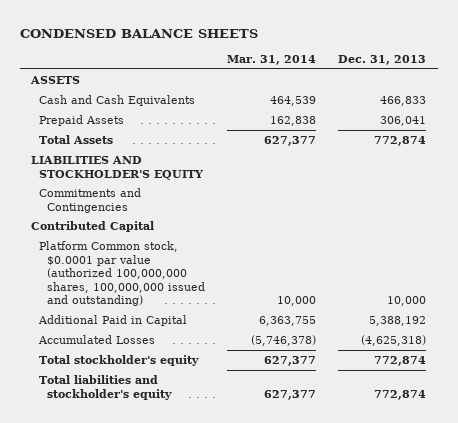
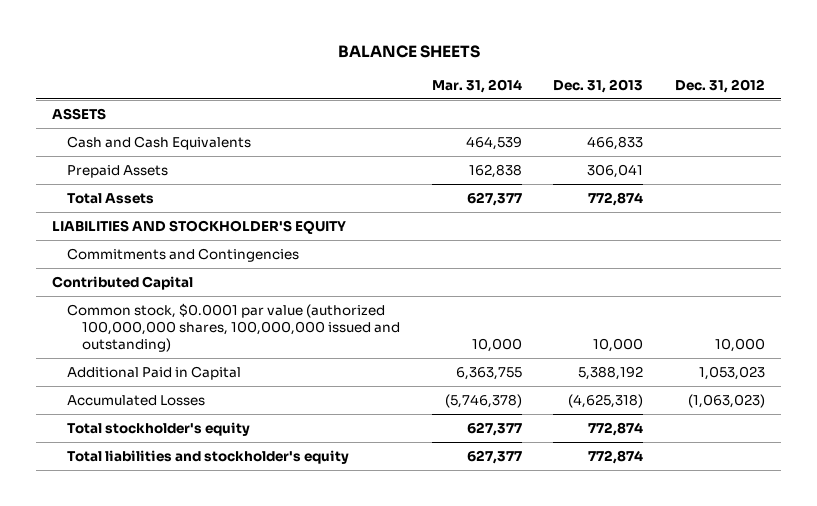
- CONDENSED BALANCE SHEETS
+ BALANCE SHEETS
- | Mar. 31, 2014 | Dec. 31, 2013
+ | Mar. 31, 2014 | Dec. 31, 2013 | Dec. 31, 2012
- Platform Common stock, $0.0001 par value (authorized 100,000,000 shares, 100,000,000 issued and outstanding) | 10,000 | 10,000
+ Common stock, $0.0001 par value (authorized 100,000,000 shares, 100,000,000 issued and outstanding) | 10,000 | 10,000 | 10,000

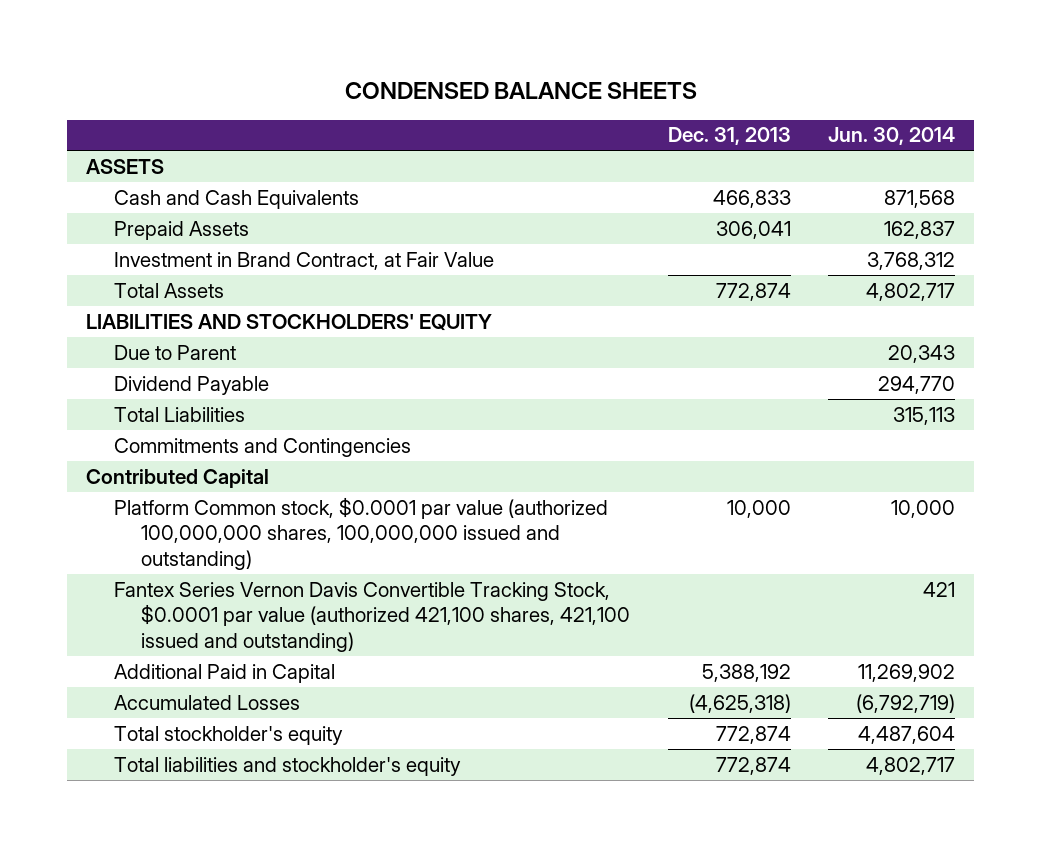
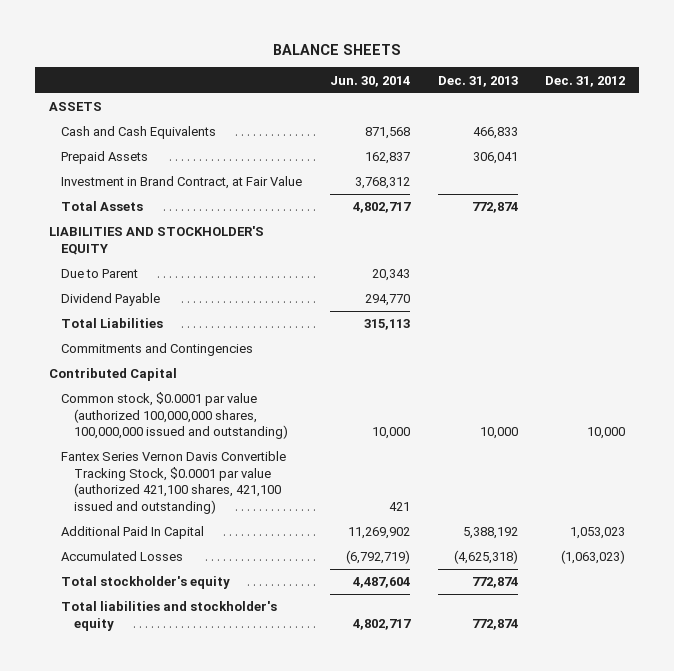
- CONDENSED BALANCE SHEETS
+ BALANCE SHEETS
- | Dec. 31, 2013 | Jun. 30, 2014
+ | Jun. 30, 2014 | Dec. 31, 2013 | Dec. 31, 2012
- LIABILITIES AND STOCKHOLDERS' EQUITY
+ LIABILITIES AND STOCKHOLDER'S EQUITY
- Platform Common stock, $0.0001 par value (authorized 100,000,000 shares, 100,000,000 issued and outstanding) | 10,000 | 10,000
+ Common stock, $0.0001 par value (authorized 100,000,000 shares, 100,000,000 issued and outstanding) | 10,000 | 10,000 | 10,000
- Additional Paid in Capital | 5,388,192 | 11,269,902
+ Additional Paid In Capital | 11,269,902 | 5,388,192 | 1,053,023

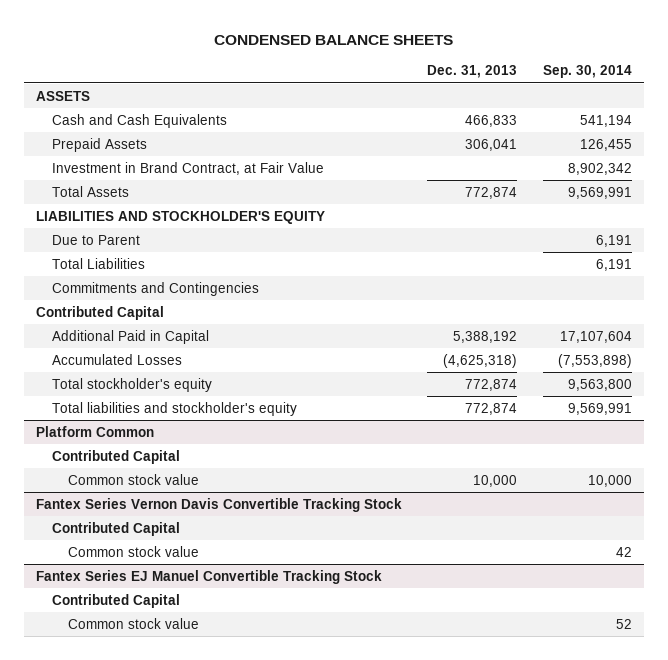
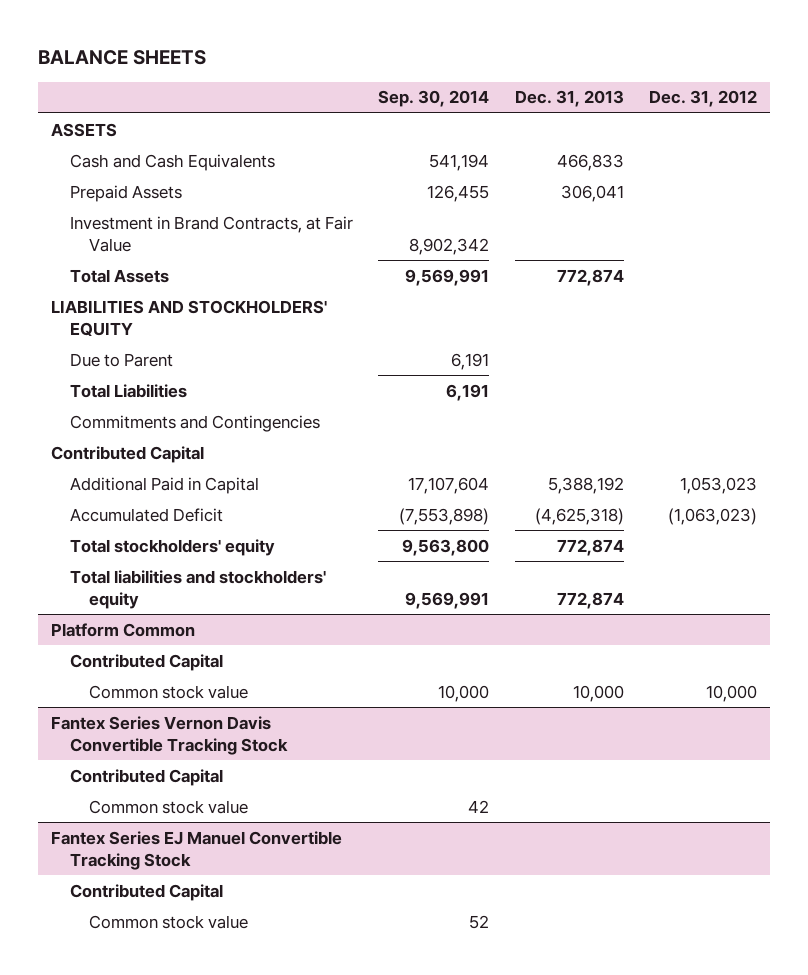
- CONDENSED BALANCE SHEETS
+ BALANCE SHEETS
- | Dec. 31, 2013 | Sep. 30, 2014
+ | Sep. 30, 2014 | Dec. 31, 2013 | Dec. 31, 2012
- Investment in Brand Contract, at Fair Value | | 8,902,342
+ Investment in Brand Contracts, at Fair Value | 8,902,342 | |
- LIABILITIES AND STOCKHOLDER'S EQUITY
+ LIABILITIES AND STOCKHOLDERS' EQUITY
- Accumulated Losses | (4,625,318) | (7,553,898)
- Total stockholder's equity | 772,874 | 9,563,800
- Total liabilities and stockholder's equity | 772,874 | 9,569,991
+ Accumulated Deficit | (7,553,898) | (4,625,318) | (1,063,023)
+ Total stockholders' equity | 9,563,800 | 772,874 |
+ Total liabilities and stockholders' equity | 9,569,991 | 772,874 |

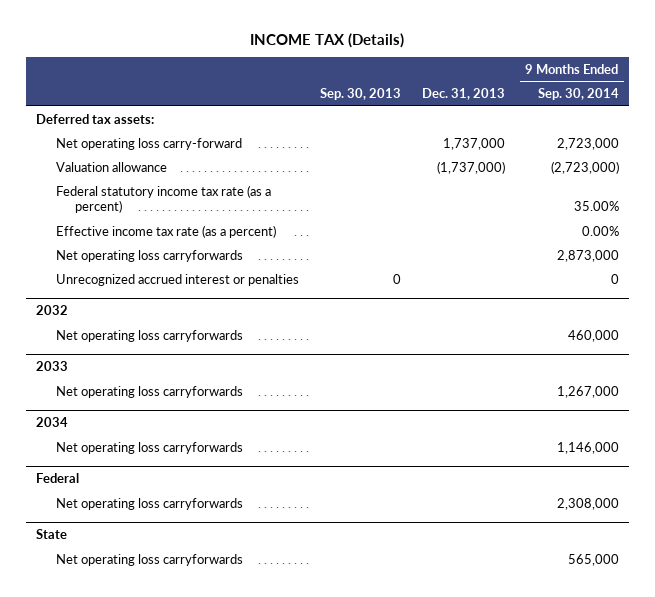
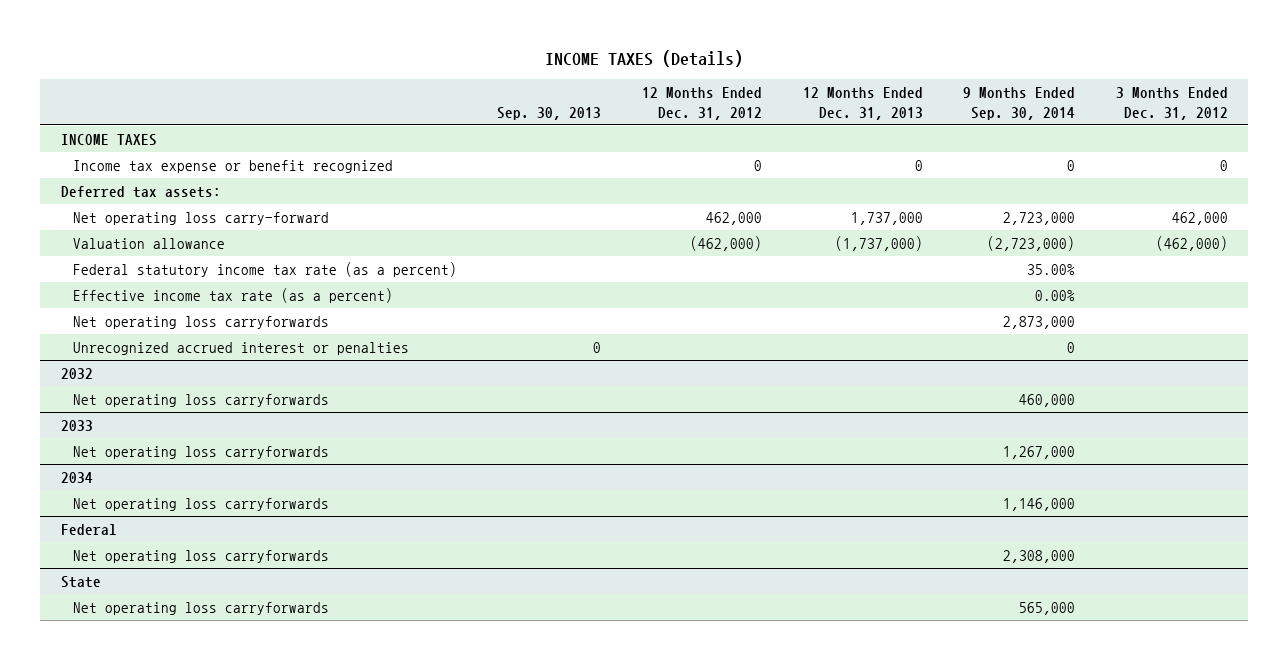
- INCOME TAX (Details)
+ INCOME TAXES (Details)
- | Sep. 30, 2013 | Dec. 31, 2013 | 9 Months Ended Sep. 30, 2014
+ | Sep. 30, 2013 | 12 Months Ended Dec. 31, 2012 | 12 Months Ended Dec. 31, 2013 | 9 Months Ended Sep. 30, 2014 | 3 Months Ended Dec. 31, 2012
+ INCOME TAXES
+ Income tax expense or benefit recognized | | 0 | 0 | 0 | 0

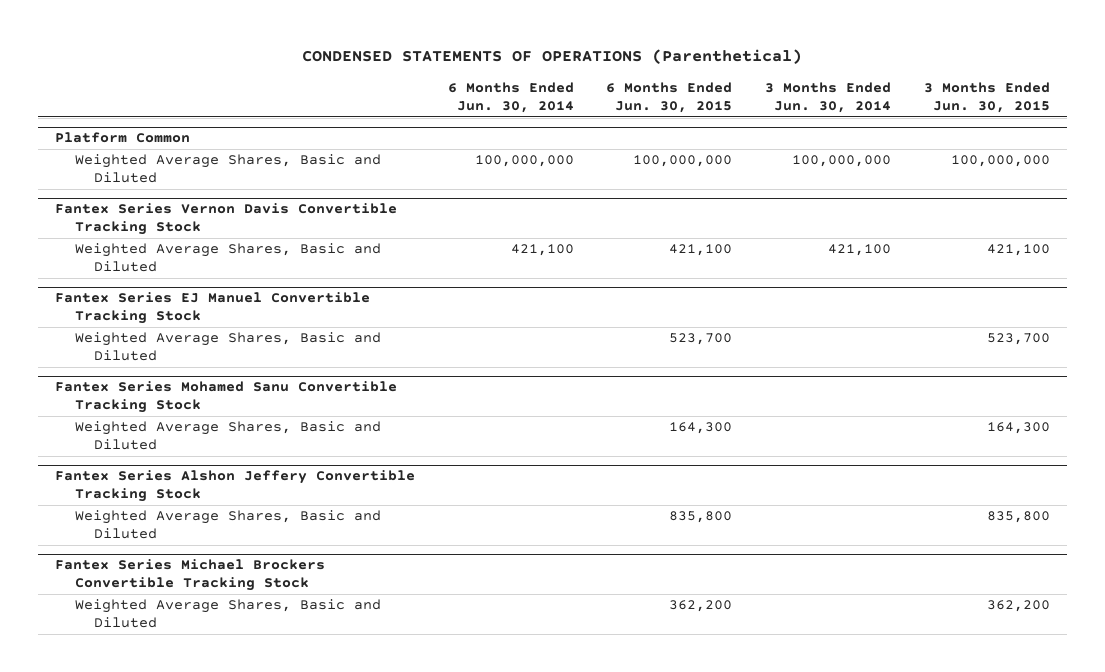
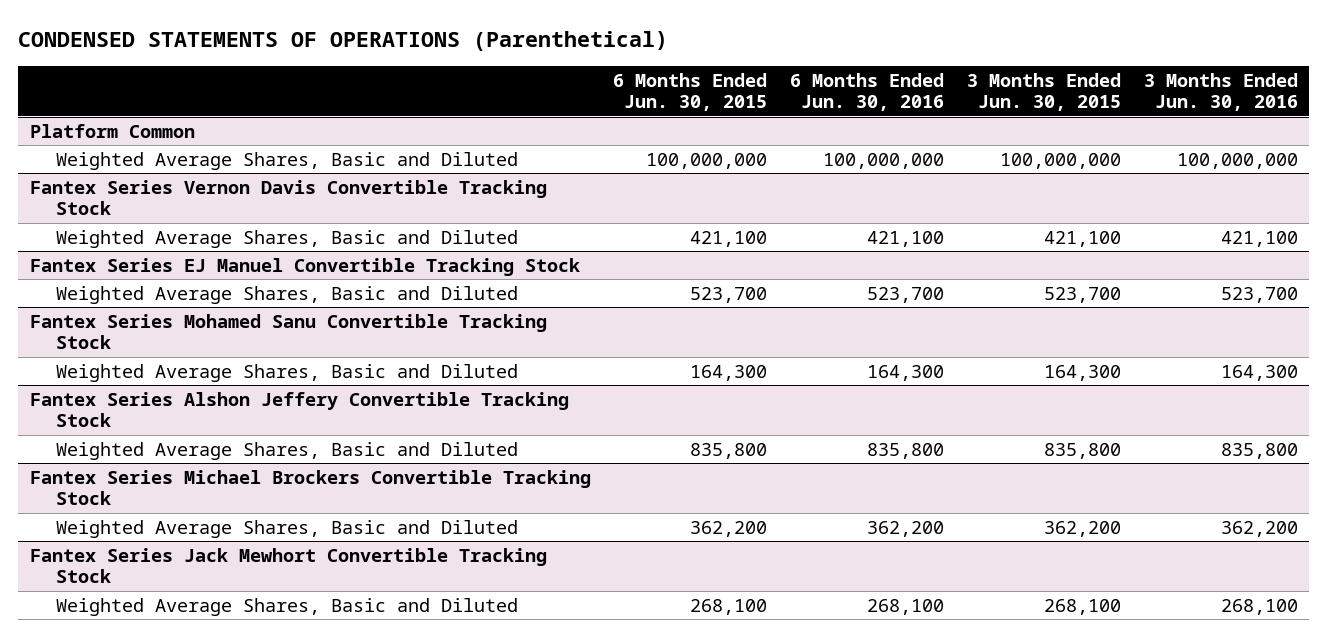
- | 6 Months Ended Jun. 30, 2014 | 6 Months Ended Jun. 30, 2015 | 3 Months Ended Jun. 30, 2014 | 3 Months Ended Jun. 30, 2015
+ | 6 Months Ended Jun. 30, 2015 | 6 Months Ended Jun. 30, 2016 | 3 Months Ended Jun. 30, 2015 | 3 Months Ended Jun. 30, 2016
+ Fantex Series Jack Mewhort Convertible Tracking Stock
+ Weighted Average Shares, Basic and Diluted | 268,100 | 268,100 | 268,100 | 268,100

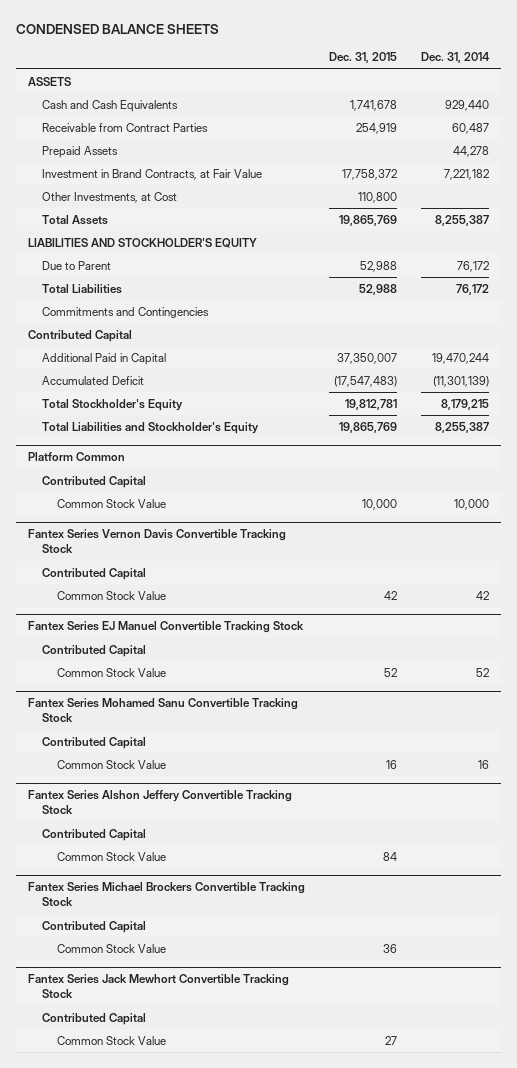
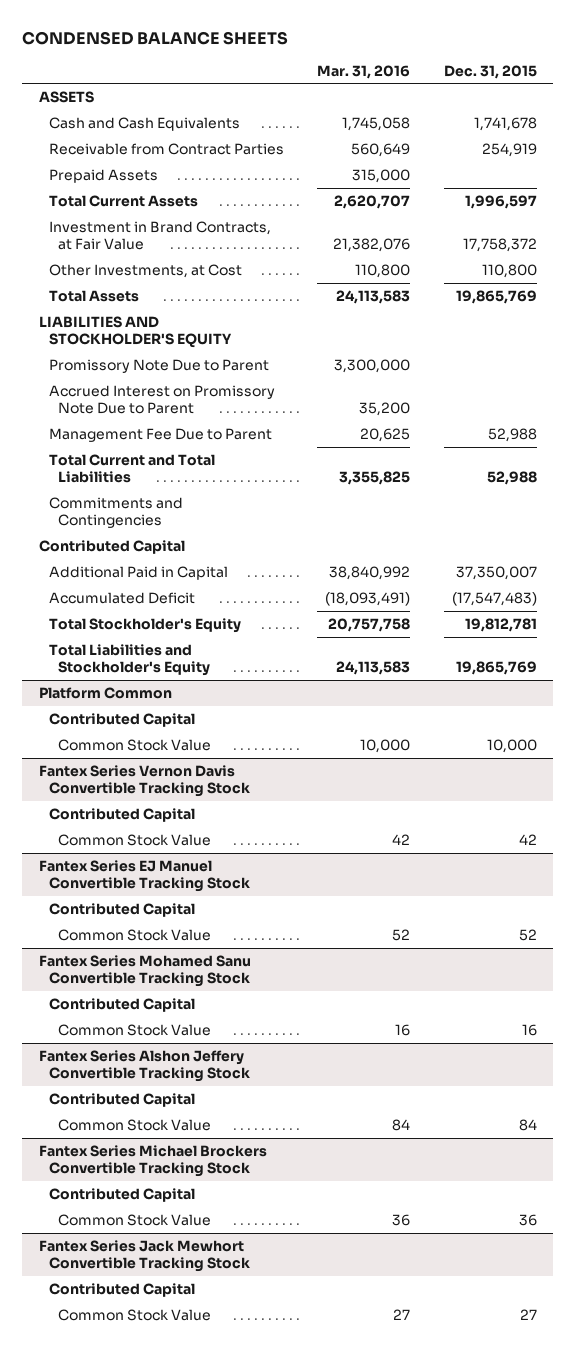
- | Dec. 31, 2015 | Dec. 31, 2014
+ | Mar. 31, 2016 | Dec. 31, 2015
+ Total Current Assets | 2,620,707 | 1,996,597
- Due to Parent | 52,988 | 76,172
- Total Liabilities | 52,988 | 76,172
+ Promissory Note Due to Parent | 3,300,000 |
+ Accrued Interest on Promissory Note Due to Parent | 35,200 |
+ Management Fee Due to Parent | 20,625 | 52,988
+ Total Current and Total Liabilities | 3,355,825 | 52,988

